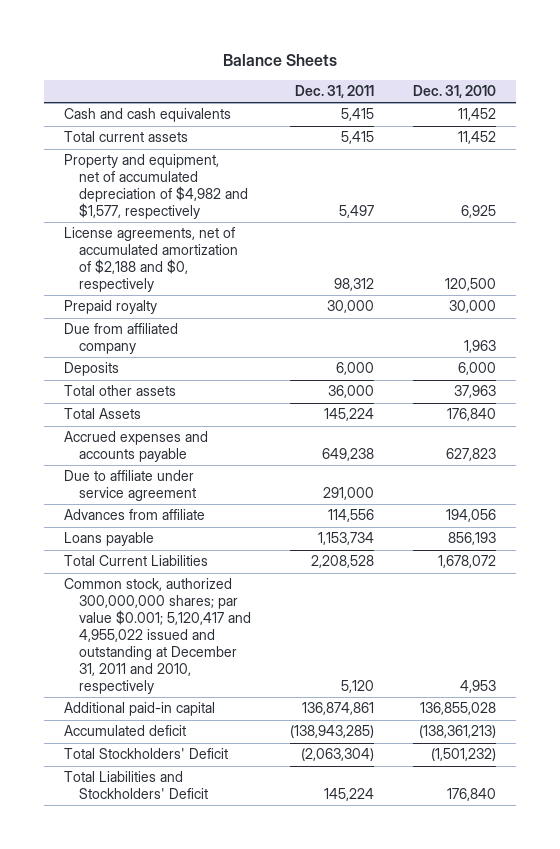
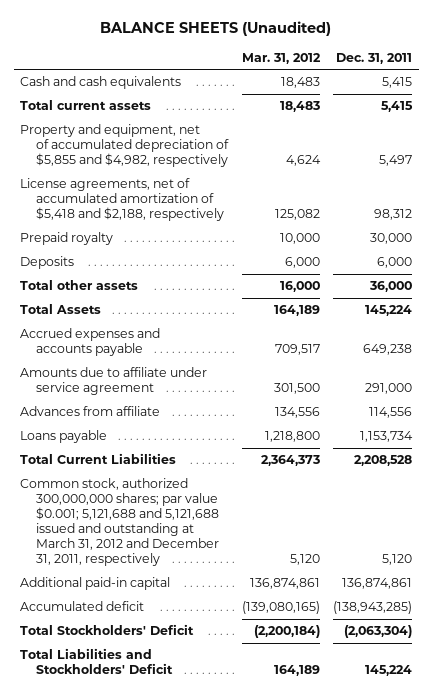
- Balance Sheets
+ BALANCE SHEETS (Unaudited)
- | Dec. 31, 2011 | Dec. 31, 2010
+ | Mar. 31, 2012 | Dec. 31, 2011
- Property and equipment, net of accumulated depreciation of $4,982 and $1,577, respectively | 5,497 | 6,925
- License agreements, net of accumulated amortization of $2,188 and $0, respectively | 98,312 | 120,500
+ Property and equipment, net of accumulated depreciation of $5,855 and $4,982, respectively | 4,624 | 5,497
+ License agreements, net of accumulated amortization of $5,418 and $2,188, respectively | 125,082 | 98,312
- Due from affiliated company | | 1,963
- Due to affiliate under service agreement | 291,000 |
+ Amounts due to affiliate under service agreement | 301,500 | 291,000
- Common stock, authorized 300,000,000 shares; par value $0.001; 5,120,417 and 4,955,022 issued and outstanding at December 31, 2011 and 2010, respectively | 5,120 | 4,953
+ Common stock, authorized 300,000,000 shares; par value $0.001; 5,121,688 and 5,121,688 issued and outstanding at March 31, 2012 and December 31, 2011, respectively | 5,120 | 5,120

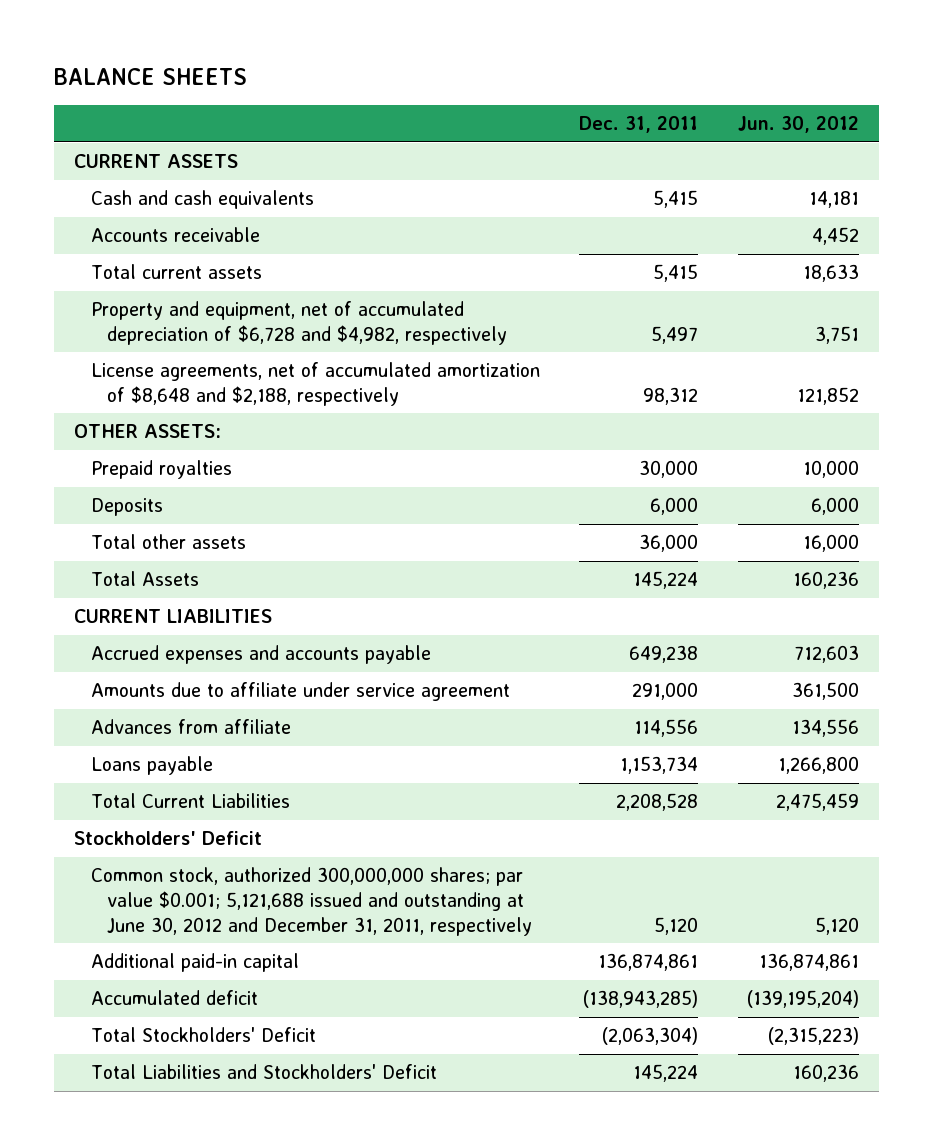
- BALANCE SHEETS (Unaudited)
+ BALANCE SHEETS
- | Mar. 31, 2012 | Dec. 31, 2011
+ | Dec. 31, 2011 | Jun. 30, 2012
+ CURRENT ASSETS
+ Accounts receivable | | 4,452
- Property and equipment, net of accumulated depreciation of $5,855 and $4,982, respectively | 4,624 | 5,497
- License agreements, net of accumulated amortization of $5,418 and $2,188, respectively | 125,082 | 98,312
- Prepaid royalty | 10,000 | 30,000
+ Property and equipment, net of accumulated depreciation of $6,728 and $4,982, respectively | 5,497 | 3,751
+ License agreements, net of accumulated amortization of $8,648 and $2,188, respectively | 98,312 | 121,852
+ OTHER ASSETS:
+ Prepaid royalties | 30,000 | 10,000
+ CURRENT LIABILITIES
- Common stock, authorized 300,000,000 shares; par value $0.001; 5,121,688 and 5,121,688 issued and outstanding at March 31, 2012 and December 31, 2011, respectively | 5,120 | 5,120
+ Stockholders' Deficit
+ Common stock, authorized 300,000,000 shares; par value $0.001; 5,121,688 issued and outstanding at June 30, 2012 and December 31, 2011, respectively | 5,120 | 5,120

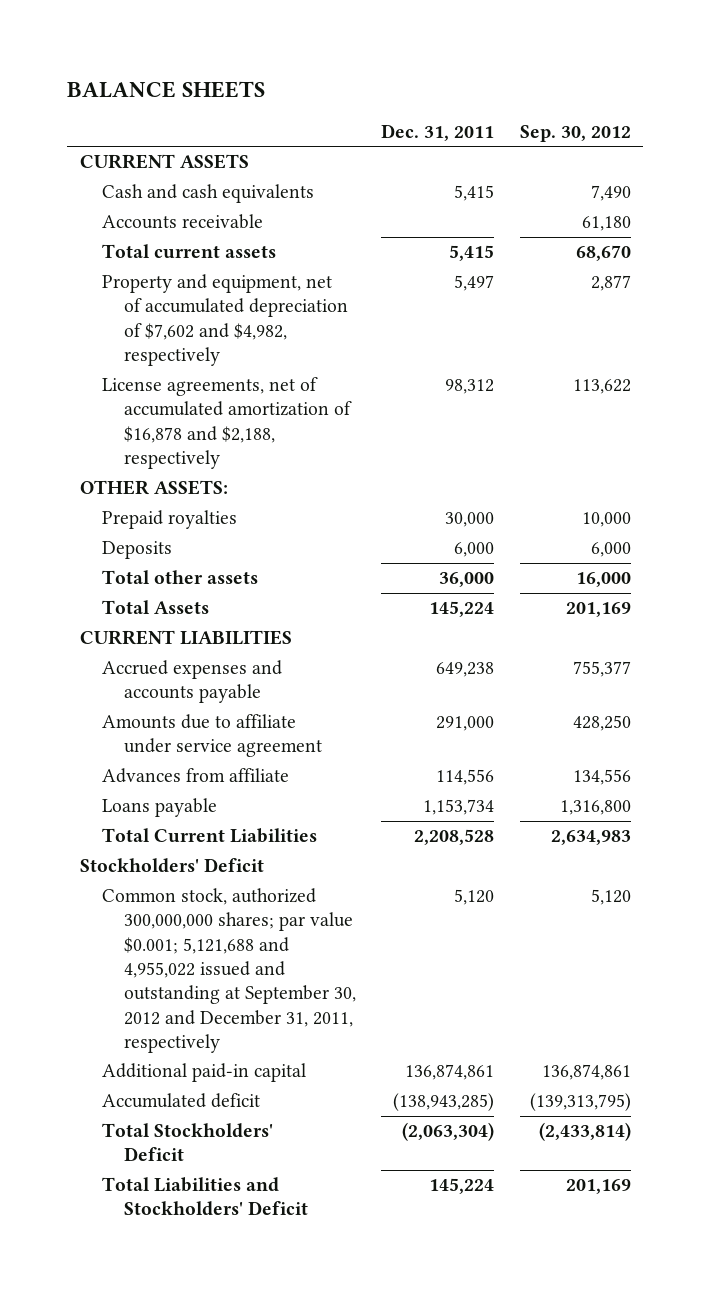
- | Dec. 31, 2011 | Jun. 30, 2012
+ | Dec. 31, 2011 | Sep. 30, 2012
- Property and equipment, net of accumulated depreciation of $6,728 and $4,982, respectively | 5,497 | 3,751
- License agreements, net of accumulated amortization of $8,648 and $2,188, respectively | 98,312 | 121,852
+ Property and equipment, net of accumulated depreciation of $7,602 and $4,982, respectively | 5,497 | 2,877
+ License agreements, net of accumulated amortization of $16,878 and $2,188, respectively | 98,312 | 113,622
- Common stock, authorized 300,000,000 shares; par value $0.001; 5,121,688 issued and outstanding at June 30, 2012 and December 31, 2011, respectively | 5,120 | 5,120
+ Common stock, authorized 300,000,000 shares; par value $0.001; 5,121,688 and 4,955,022 issued and outstanding at September 30, 2012 and December 31, 2011, respectively | 5,120 | 5,120

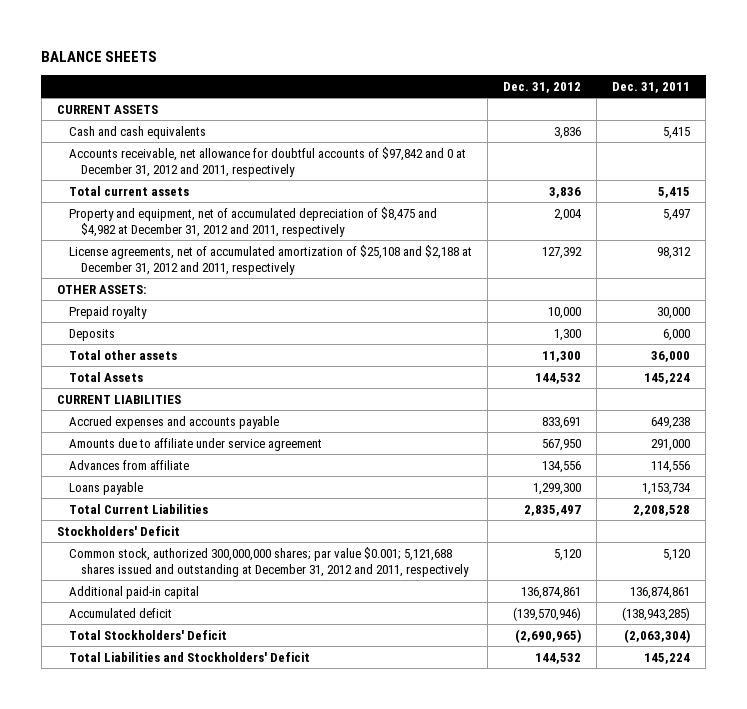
- | Dec. 31, 2011 | Sep. 30, 2012
+ | Dec. 31, 2012 | Dec. 31, 2011
- Accounts receivable | | 61,180
+ Accounts receivable, net allowance for doubtful accounts of $97,842 and 0 at December 31, 2012 and 2011, respectively
- Property and equipment, net of accumulated depreciation of $7,602 and $4,982, respectively | 5,497 | 2,877
- License agreements, net of accumulated amortization of $16,878 and $2,188, respectively | 98,312 | 113,622
+ Property and equipment, net of accumulated depreciation of $8,475 and $4,982 at December 31, 2012 and 2011, respectively | 2,004 | 5,497
+ License agreements, net of accumulated amortization of $25,108 and $2,188 at December 31, 2012 and 2011, respectively | 127,392 | 98,312
- Prepaid royalties | 30,000 | 10,000
+ Prepaid royalty | 10,000 | 30,000
- Common stock, authorized 300,000,000 shares; par value $0.001; 5,121,688 and 4,955,022 issued and outstanding at September 30, 2012 and December 31, 2011, respectively | 5,120 | 5,120
+ Common stock, authorized 300,000,000 shares; par value $0.001; 5,121,688 shares issued and outstanding at December 31, 2012 and 2011, respectively | 5,120 | 5,120

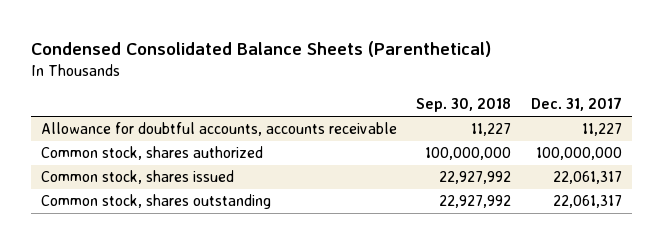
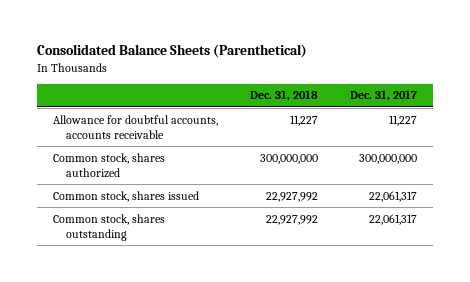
- Condensed Consolidated Balance Sheets (Parenthetical)
+ Consolidated Balance Sheets (Parenthetical)
- | Sep. 30, 2018 | Dec. 31, 2017
+ | Dec. 31, 2018 | Dec. 31, 2017
- Common stock, shares authorized | 100,000,000 | 100,000,000
+ Common stock, shares authorized | 300,000,000 | 300,000,000

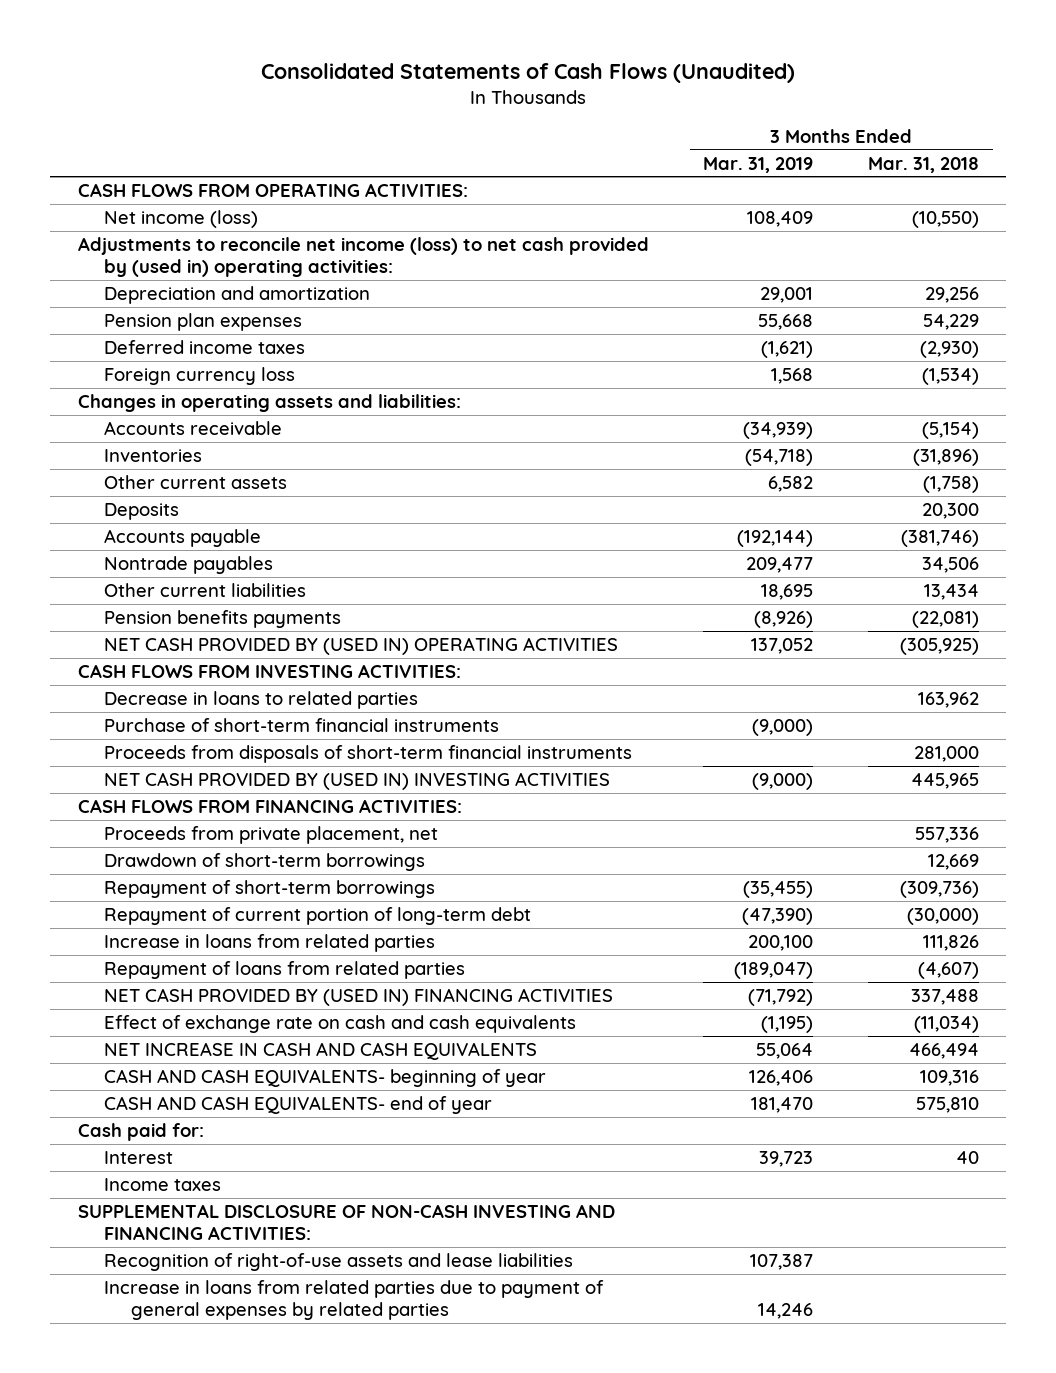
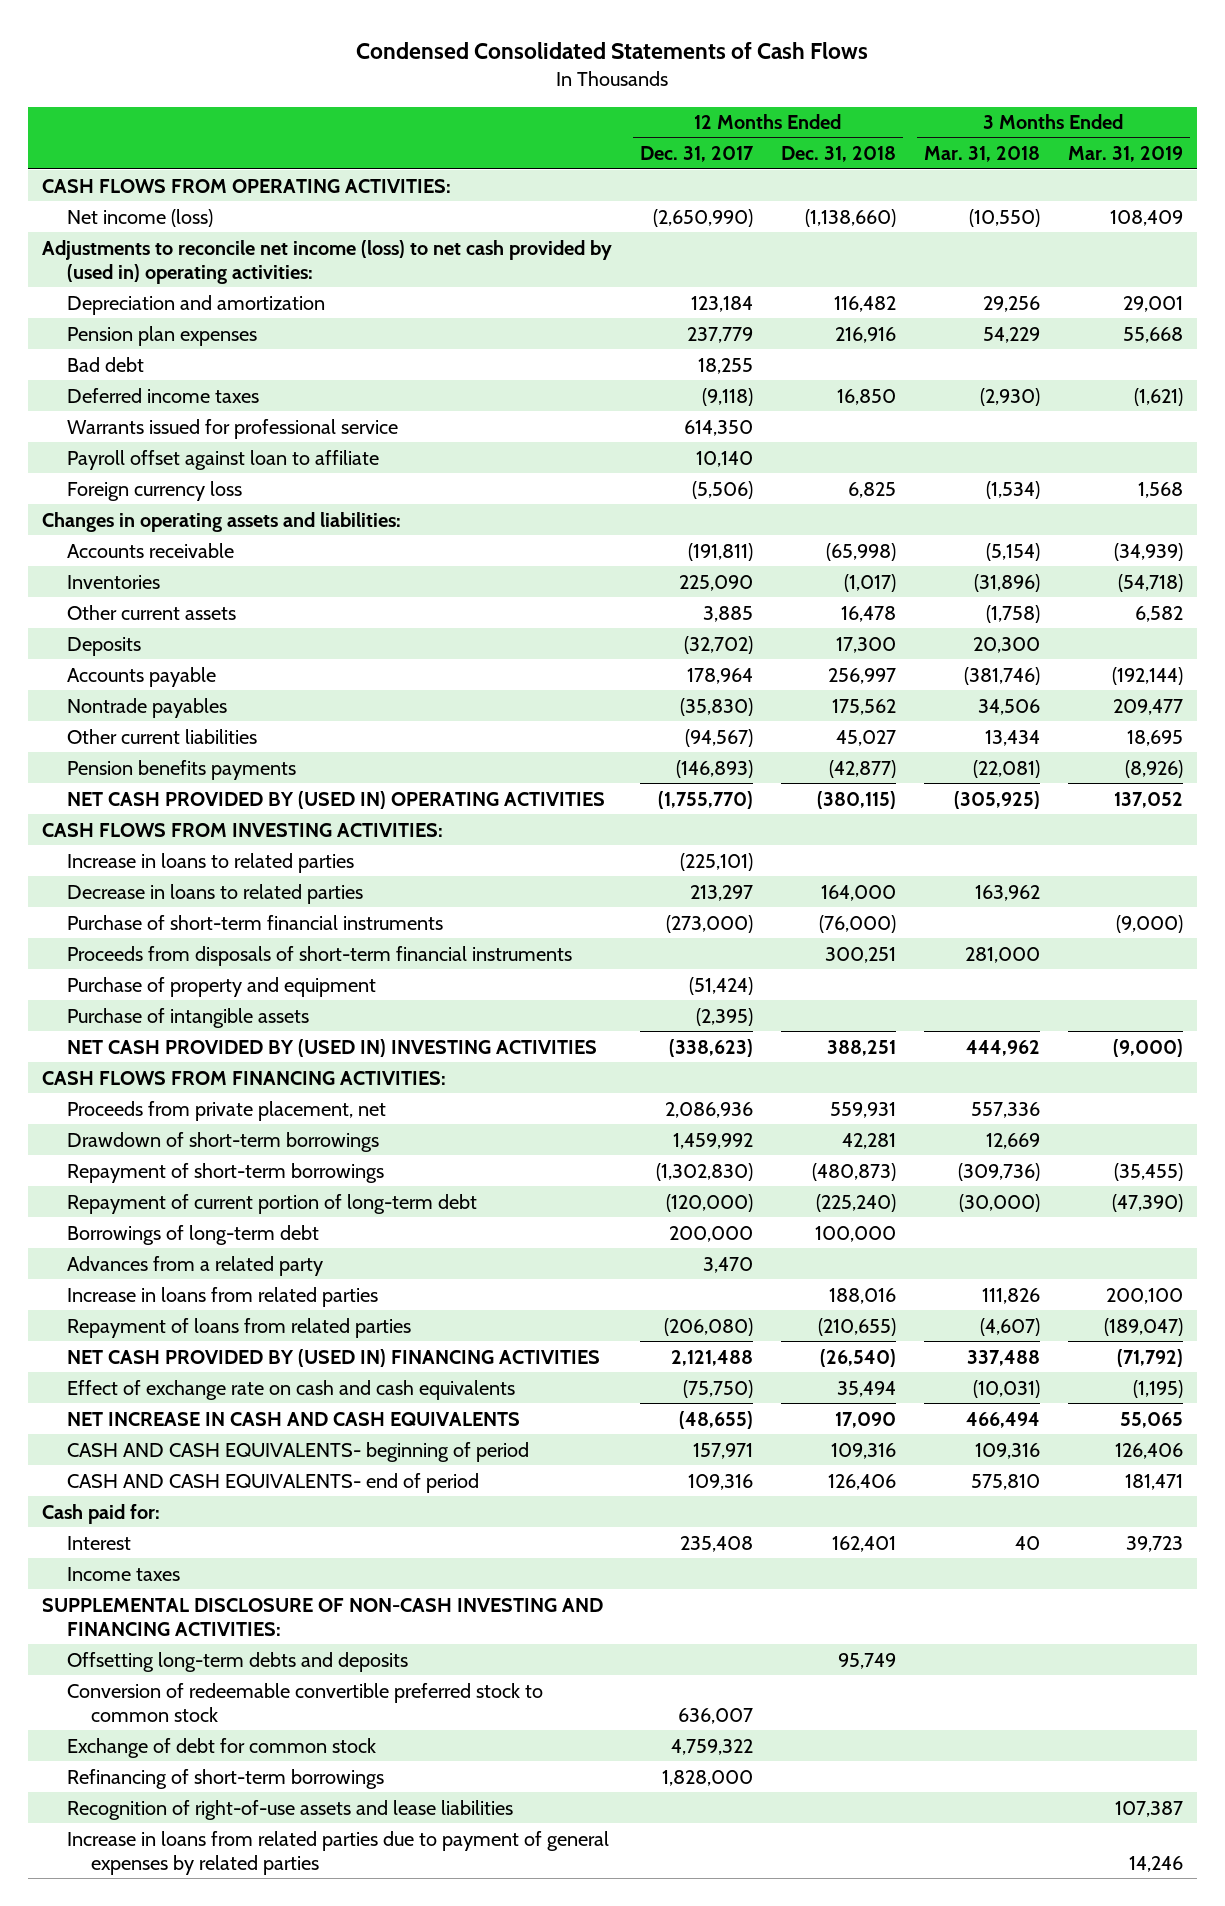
- Consolidated Statements of Cash Flows (Unaudited)
+ Condensed Consolidated Statements of Cash Flows
- | 3 Months Ended Mar. 31, 2019 | 3 Months Ended Mar. 31, 2018
+ | 12 Months Ended Dec. 31, 2017 | 12 Months Ended Dec. 31, 2018 | 3 Months Ended Mar. 31, 2018 | 3 Months Ended Mar. 31, 2019
+ Bad debt | 18,255 | | |
+ Warrants issued for professional service | 614,350 | | |
+ Payroll offset against loan to affiliate | 10,140 | | |
+ Increase in loans to related parties | (225,101) | | |
- NET CASH PROVIDED BY (USED IN) INVESTING ACTIVITIES | (9,000) | 445,965
+ Purchase of property and equipment | (51,424) | | |
+ Purchase of intangible assets | (2,395) | | |
+ NET CASH PROVIDED BY (USED IN) INVESTING ACTIVITIES | (338,623) | 388,251 | 444,962 | (9,000)
+ Borrowings of long-term debt | 200,000 | 100,000 | |
+ Advances from a related party | 3,470 | | |
- Effect of exchange rate on cash and cash equivalents | (1,195) | (11,034)
- NET INCREASE IN CASH AND CASH EQUIVALENTS | 55,064 | 466,494
- CASH AND CASH EQUIVALENTS- beginning of year | 126,406 | 109,316
- CASH AND CASH EQUIVALENTS- end of year | 181,470 | 575,810
+ Effect of exchange rate on cash and cash equivalents | (75,750) | 35,494 | (10,031) | (1,195)
+ NET INCREASE IN CASH AND CASH EQUIVALENTS | (48,655) | 17,090 | 466,494 | 55,065
+ CASH AND CASH EQUIVALENTS- beginning of period | 157,971 | 109,316 | 109,316 | 126,406
+ CASH AND CASH EQUIVALENTS- end of period | 109,316 | 126,406 | 575,810 | 181,471
+ Offsetting long-term debts and deposits | | 95,749 | |
+ Conversion of redeemable convertible preferred stock to common stock | 636,007 | | |
+ Exchange of debt for common stock | 4,759,322 | | |
+ Refinancing of short-term borrowings | 1,828,000 | | |

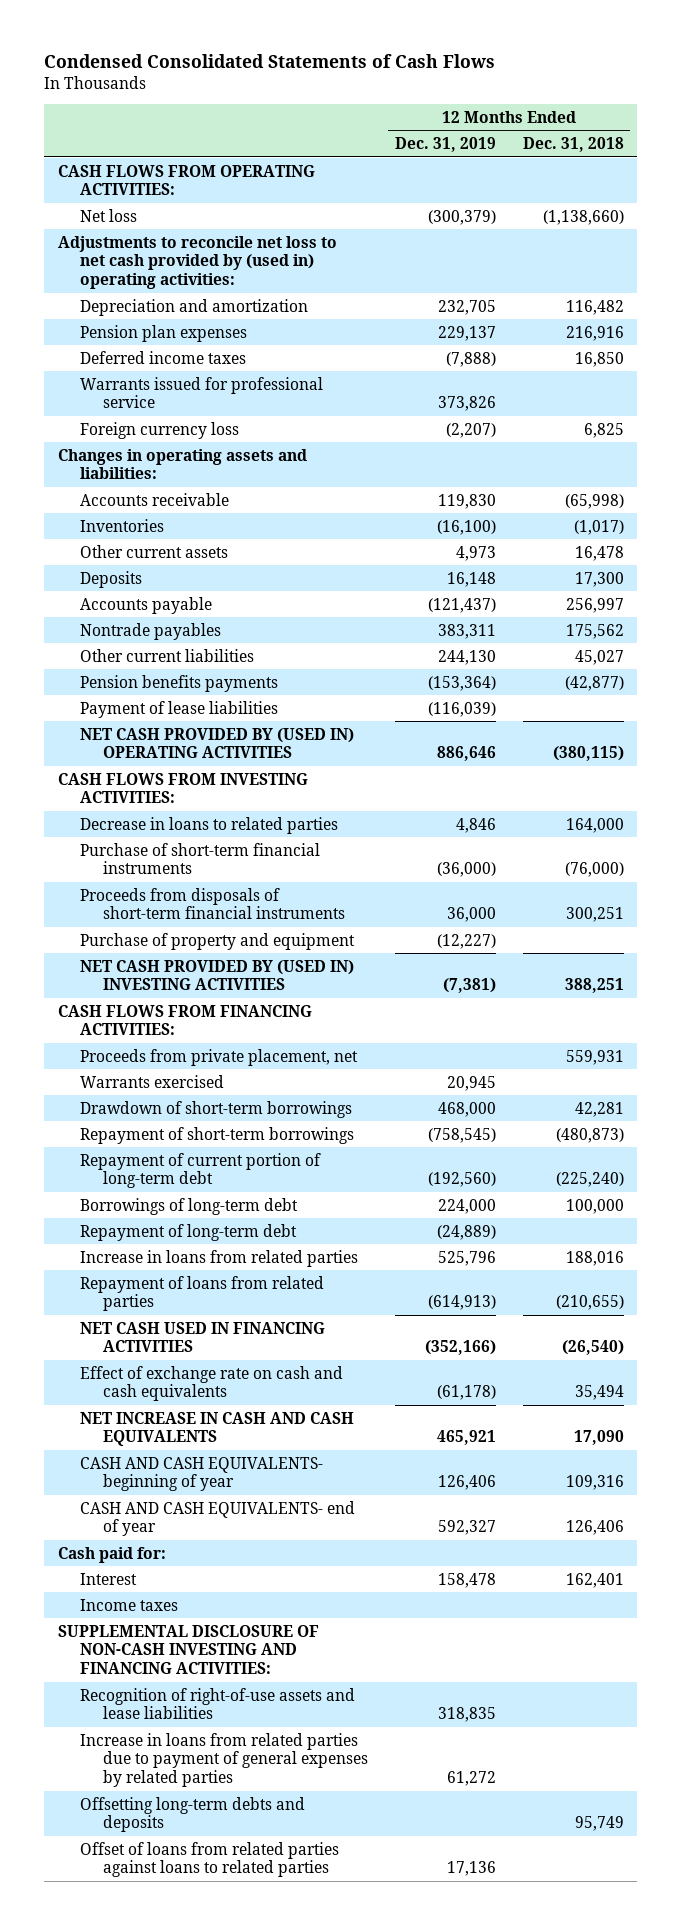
- | 12 Months Ended Dec. 31, 2017 | 12 Months Ended Dec. 31, 2018 | 3 Months Ended Mar. 31, 2018 | 3 Months Ended Mar. 31, 2019
+ | 12 Months Ended Dec. 31, 2019 | 12 Months Ended Dec. 31, 2018
- Net income (loss) | (2,650,990) | (1,138,660) | (10,550) | 108,409
- Adjustments to reconcile net income (loss) to net cash provided by (used in) operating activities:
+ Net loss | (300,379) | (1,138,660)
+ Adjustments to reconcile net loss to net cash provided by (used in) operating activities:
- Bad debt | 18,255 | | |
- Payroll offset against loan to affiliate | 10,140 | | |
+ Payment of lease liabilities | (116,039) |
- Increase in loans to related parties | (225,101) | | |
- Purchase of intangible assets | (2,395) | | |
+ Warrants exercised | 20,945 |
- Advances from a related party | 3,470 | | |
+ Repayment of long-term debt | (24,889) |
- NET CASH PROVIDED BY (USED IN) FINANCING ACTIVITIES | 2,121,488 | (26,540) | 337,488 | (71,792)
+ NET CASH USED IN FINANCING ACTIVITIES | (352,166) | (26,540)
- CASH AND CASH EQUIVALENTS- beginning of period | 157,971 | 109,316 | 109,316 | 126,406
- CASH AND CASH EQUIVALENTS- end of period | 109,316 | 126,406 | 575,810 | 181,471
+ CASH AND CASH EQUIVALENTS- beginning of year | 126,406 | 109,316
+ CASH AND CASH EQUIVALENTS- end of year | 592,327 | 126,406
- Conversion of redeemable convertible preferred stock to common stock | 636,007 | | |
- Exchange of debt for common stock | 4,759,322 | | |
- Refinancing of short-term borrowings | 1,828,000 | | |
moved down: Offsetting long-term debts and deposits | | 95,749
+ Offset of loans from related parties against loans to related parties | 17,136 |

